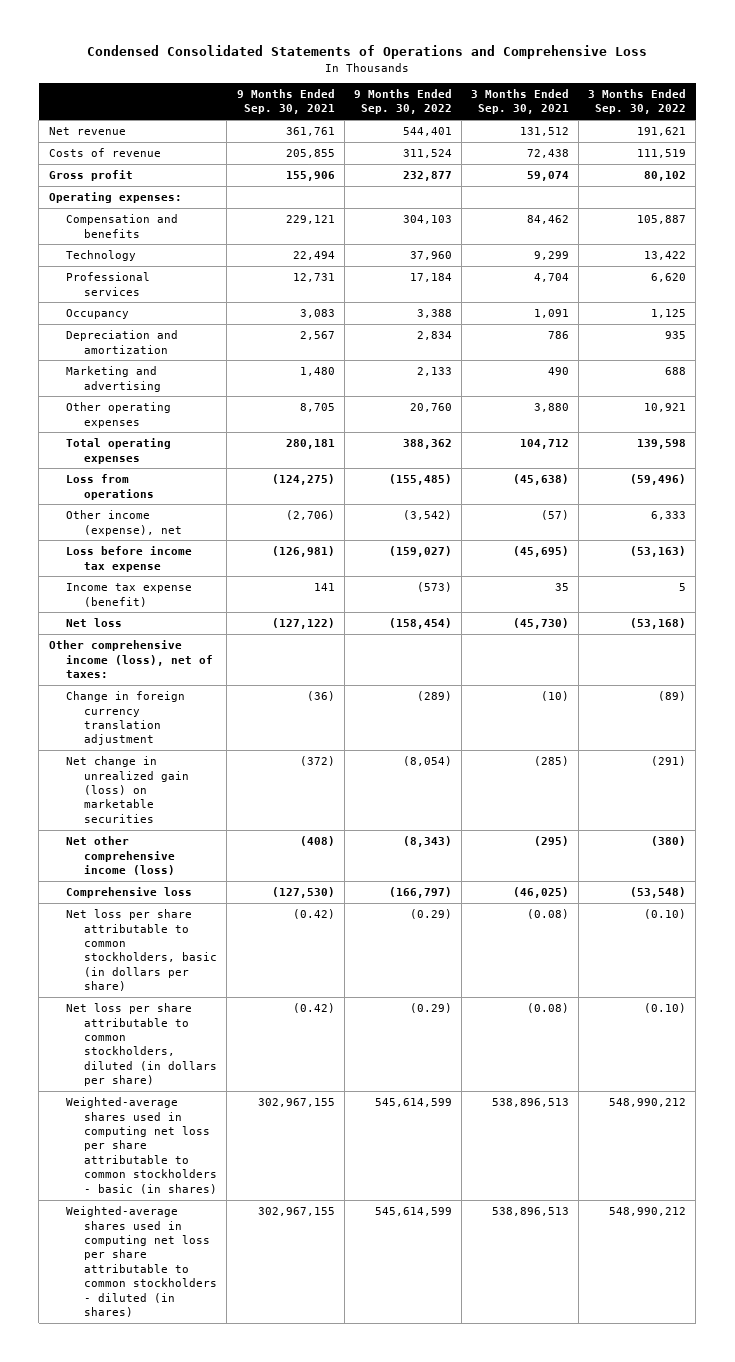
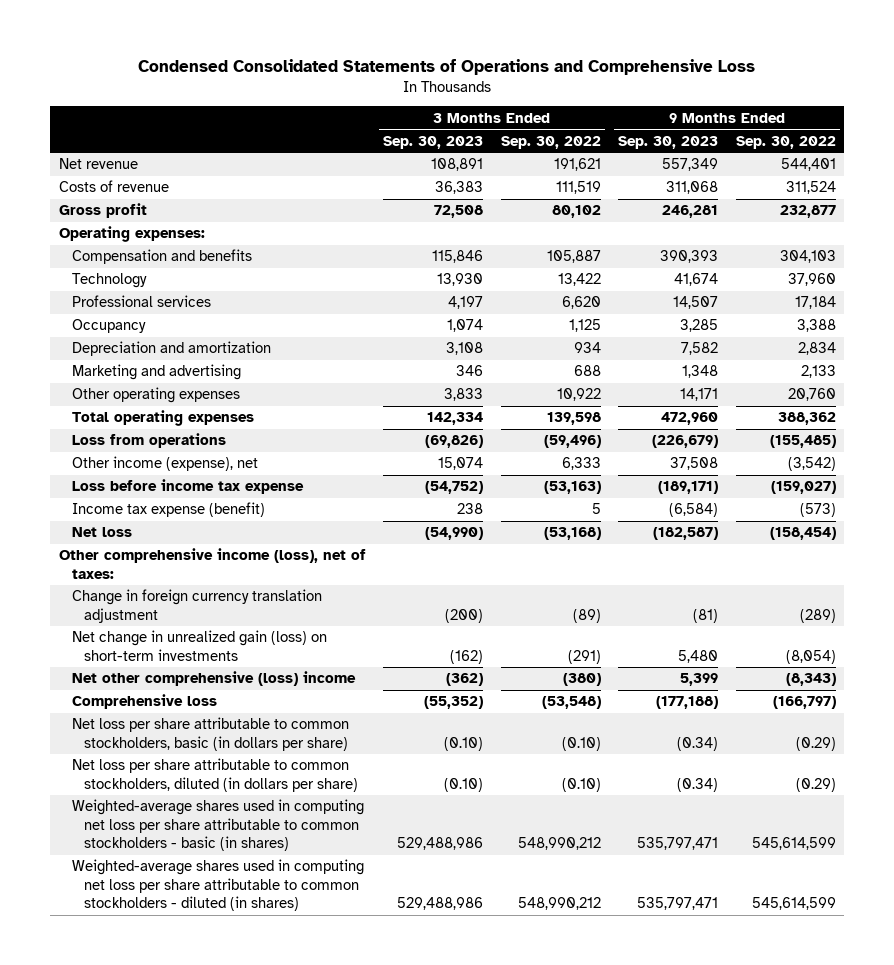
- | 9 Months Ended Sep. 30, 2021 | 9 Months Ended Sep. 30, 2022 | 3 Months Ended Sep. 30, 2021 | 3 Months Ended Sep. 30, 2022
+ | 3 Months Ended Sep. 30, 2023 | 3 Months Ended Sep. 30, 2022 | 9 Months Ended Sep. 30, 2023 | 9 Months Ended Sep. 30, 2022
- Depreciation and amortization | 2,567 | 2,834 | 786 | 935
+ Depreciation and amortization | 3,108 | 934 | 7,582 | 2,834
- Other operating expenses | 8,705 | 20,760 | 3,880 | 10,921
+ Other operating expenses | 3,833 | 10,922 | 14,171 | 20,760
- Net change in unrealized gain (loss) on marketable securities | (372) | (8,054) | (285) | (291)
- Net other comprehensive income (loss) | (408) | (8,343) | (295) | (380)
+ Net change in unrealized gain (loss) on short-term investments | (162) | (291) | 5,480 | (8,054)
+ Net other comprehensive (loss) income | (362) | (380) | 5,399 | (8,343)

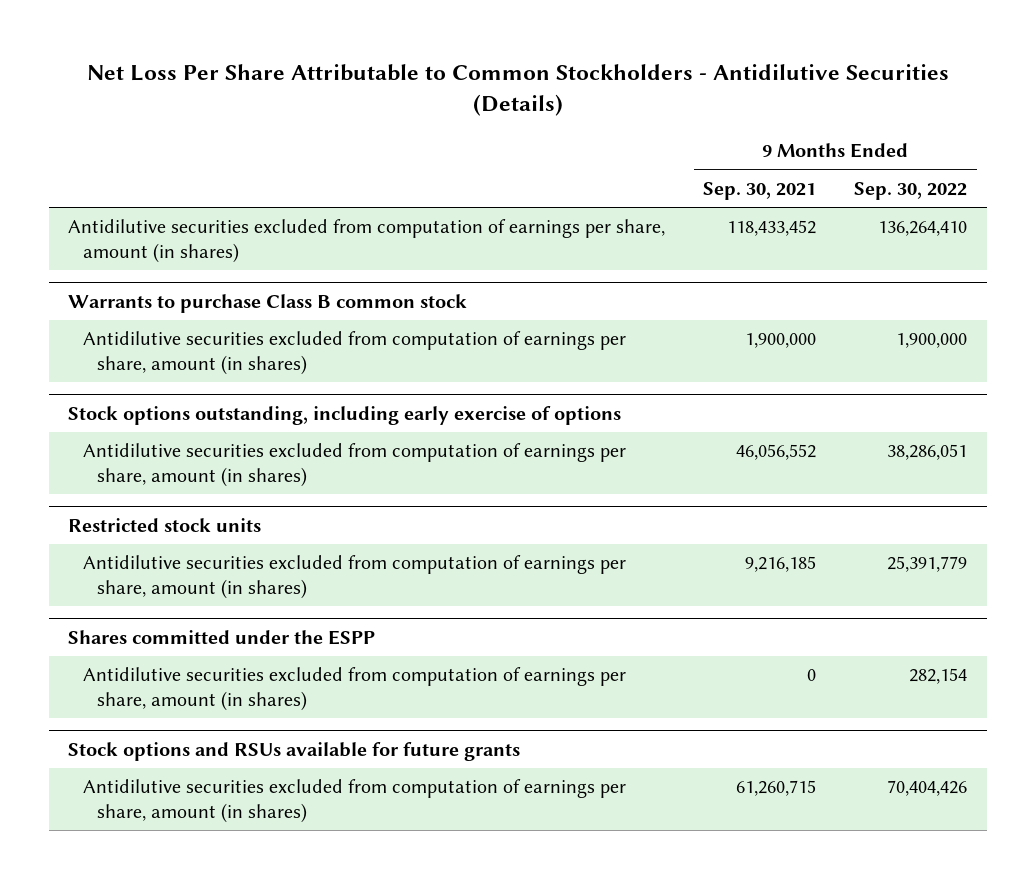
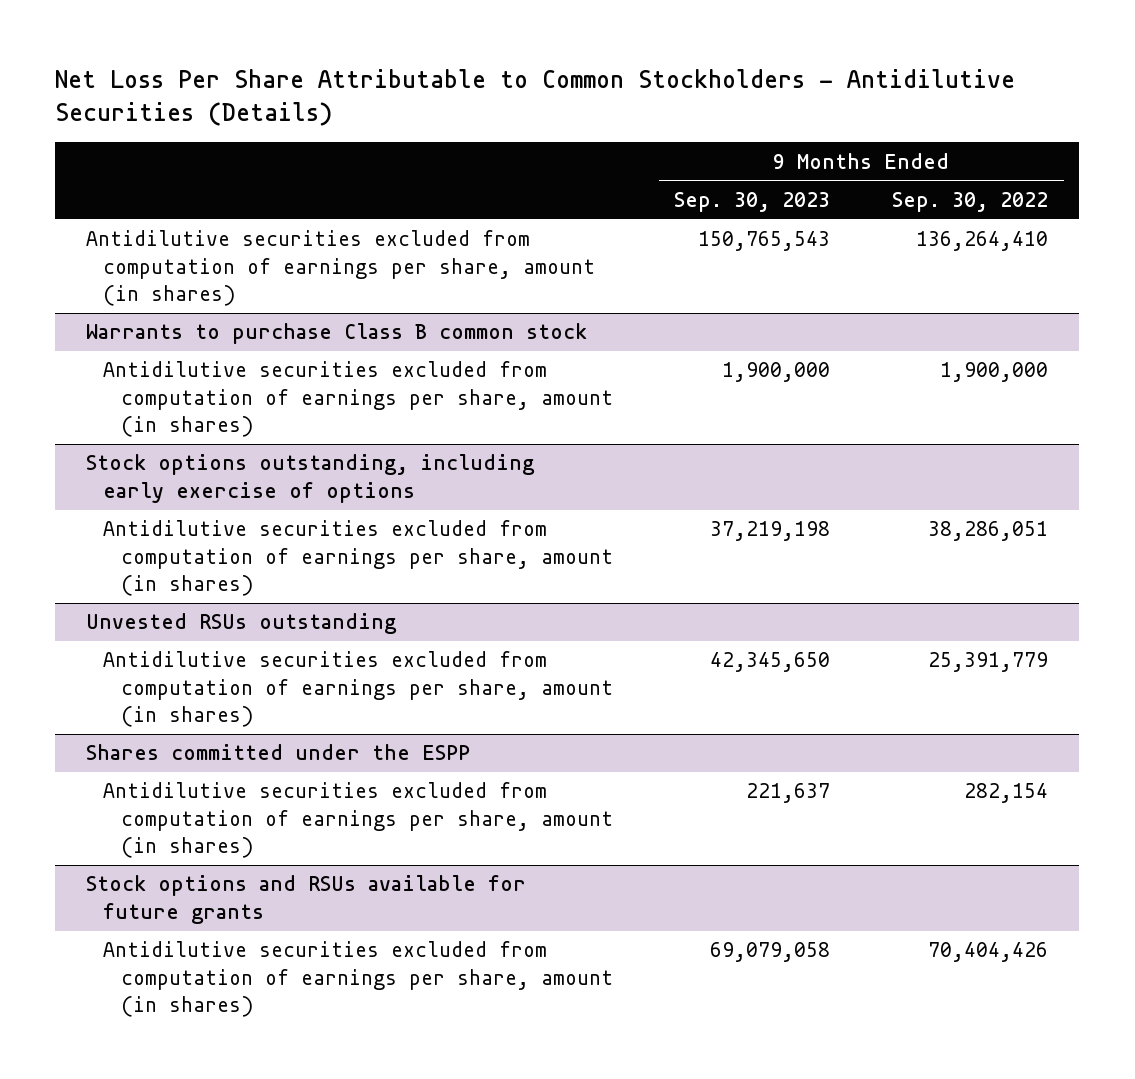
- | 9 Months Ended Sep. 30, 2021 | 9 Months Ended Sep. 30, 2022
+ | 9 Months Ended Sep. 30, 2023 | 9 Months Ended Sep. 30, 2022
- Restricted stock units
+ Unvested RSUs outstanding

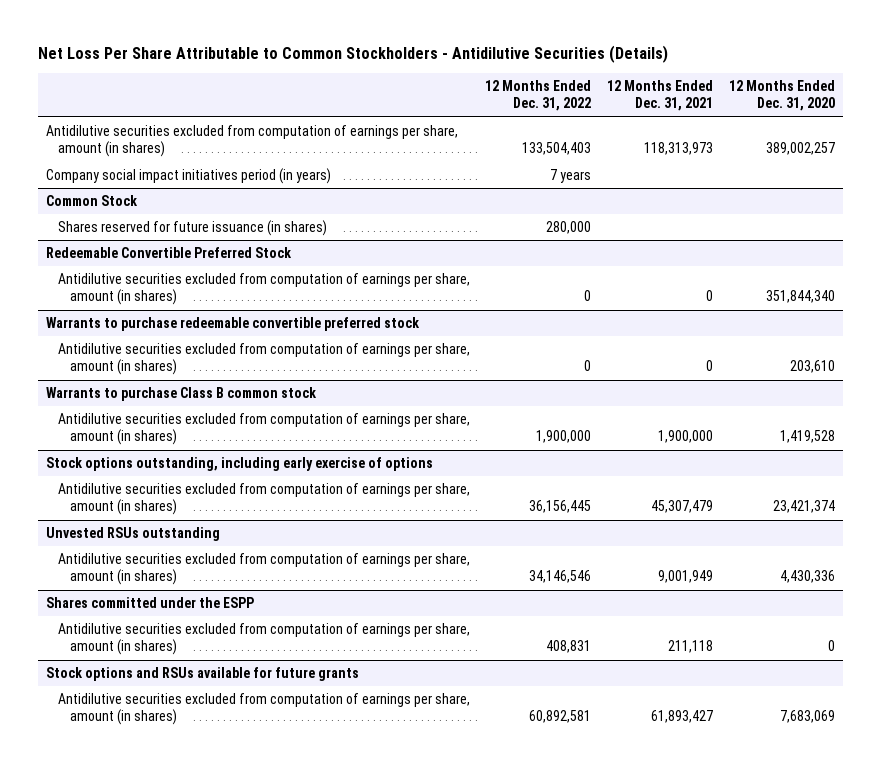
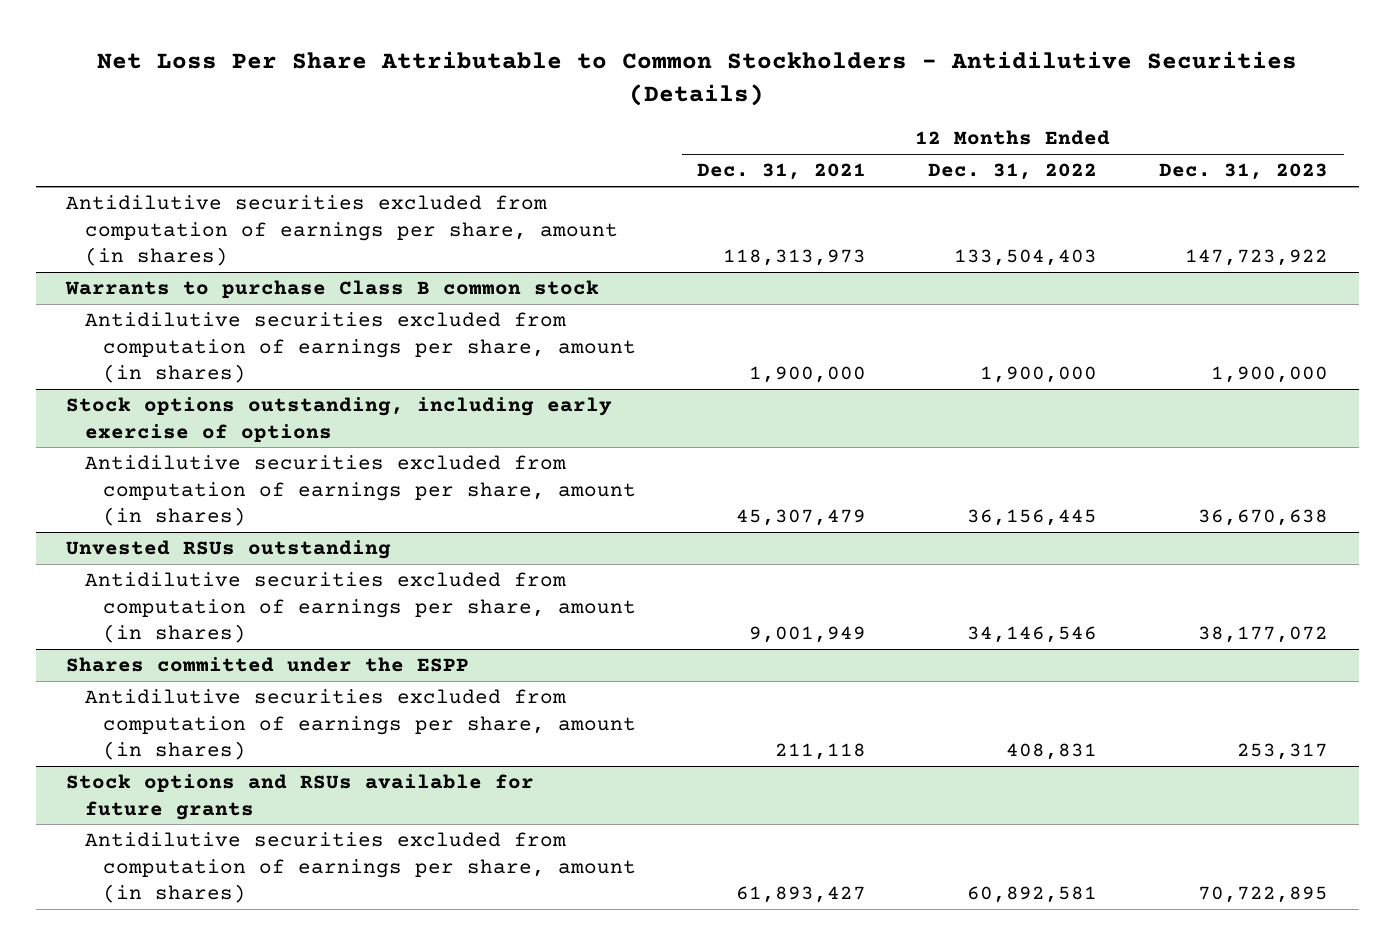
- | 12 Months Ended Dec. 31, 2022 | 12 Months Ended Dec. 31, 2021 | 12 Months Ended Dec. 31, 2020
+ | 12 Months Ended Dec. 31, 2021 | 12 Months Ended Dec. 31, 2022 | 12 Months Ended Dec. 31, 2023
- Company social impact initiatives period (in years) | 7 years | |
- Common Stock
- Shares reserved for future issuance (in shares) | 280,000 | |
- Redeemable Convertible Preferred Stock
- Antidilutive securities excluded from computation of earnings per share, amount (in shares) | 0 | 0 | 351,844,340
- Warrants to purchase redeemable convertible preferred stock
- Antidilutive securities excluded from computation of earnings per share, amount (in shares) | 0 | 0 | 203,610

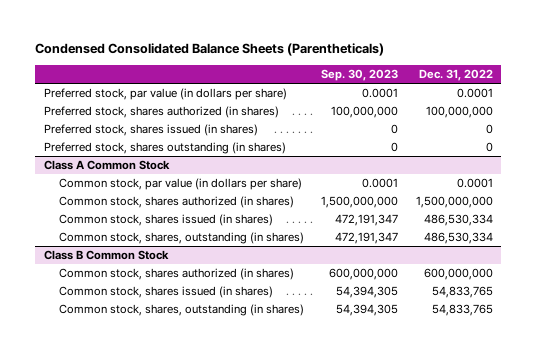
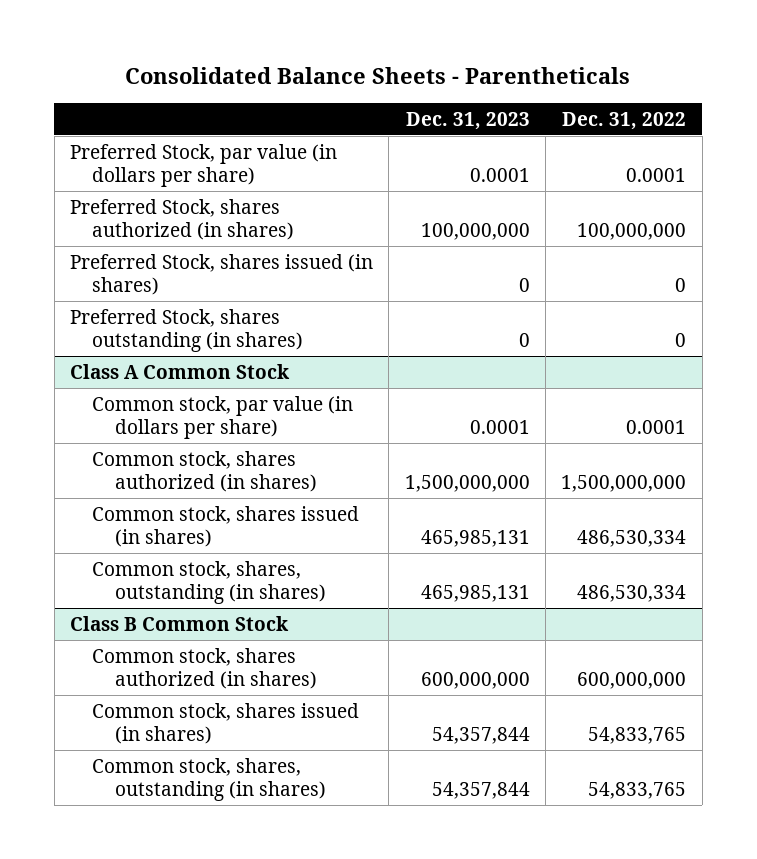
- Condensed Consolidated Balance Sheets (Parentheticals)
+ Consolidated Balance Sheets - Parentheticals
- | Sep. 30, 2023 | Dec. 31, 2022
+ | Dec. 31, 2023 | Dec. 31, 2022
- Preferred stock, par value (in dollars per share) | 0.0001 | 0.0001
- Preferred stock, shares authorized (in shares) | 100,000,000 | 100,000,000
- Preferred stock, shares issued (in shares) | 0 | 0
- Preferred stock, shares outstanding (in shares) | 0 | 0
+ Preferred Stock, par value (in dollars per share) | 0.0001 | 0.0001
+ Preferred Stock, shares authorized (in shares) | 100,000,000 | 100,000,000
+ Preferred Stock, shares issued (in shares) | 0 | 0
+ Preferred Stock, shares outstanding (in shares) | 0 | 0

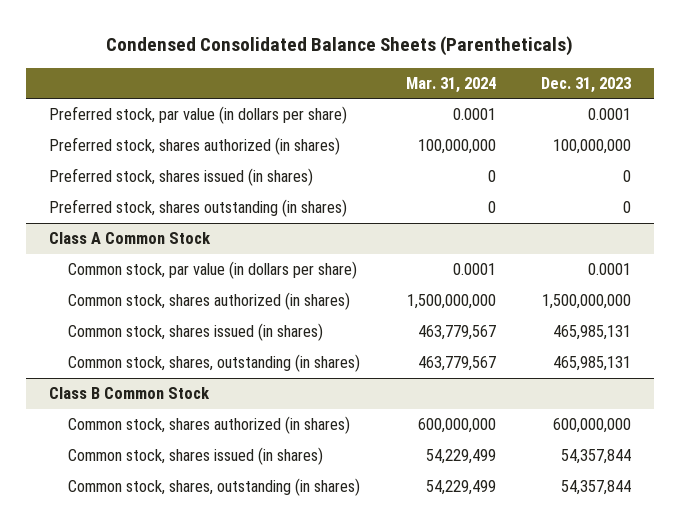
- Consolidated Balance Sheets - Parentheticals
+ Condensed Consolidated Balance Sheets (Parentheticals)
- | Dec. 31, 2023 | Dec. 31, 2022
+ | Mar. 31, 2024 | Dec. 31, 2023
- Preferred Stock, par value (in dollars per share) | 0.0001 | 0.0001
- Preferred Stock, shares authorized (in shares) | 100,000,000 | 100,000,000
- Preferred Stock, shares issued (in shares) | 0 | 0
- Preferred Stock, shares outstanding (in shares) | 0 | 0
+ Preferred stock, par value (in dollars per share) | 0.0001 | 0.0001
+ Preferred stock, shares authorized (in shares) | 100,000,000 | 100,000,000
+ Preferred stock, shares issued (in shares) | 0 | 0
+ Preferred stock, shares outstanding (in shares) | 0 | 0

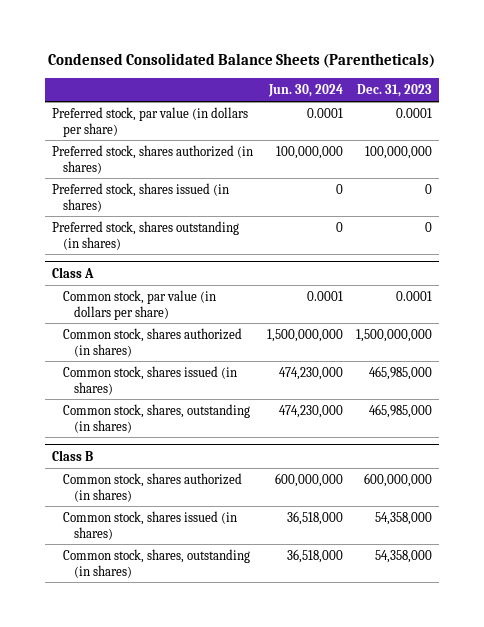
- | Mar. 31, 2024 | Dec. 31, 2023
+ | Jun. 30, 2024 | Dec. 31, 2023
- Class A Common Stock
+ Class A
- Common stock, shares issued (in shares) | 463,779,567 | 465,985,131
- Common stock, shares, outstanding (in shares) | 463,779,567 | 465,985,131
- Class B Common Stock
+ Common stock, shares issued (in shares) | 474,230,000 | 465,985,000
+ Common stock, shares, outstanding (in shares) | 474,230,000 | 465,985,000
+ Class B
- Common stock, shares issued (in shares) | 54,229,499 | 54,357,844
- Common stock, shares, outstanding (in shares) | 54,229,499 | 54,357,844
+ Common stock, shares issued (in shares) | 36,518,000 | 54,358,000
+ Common stock, shares, outstanding (in shares) | 36,518,000 | 54,358,000

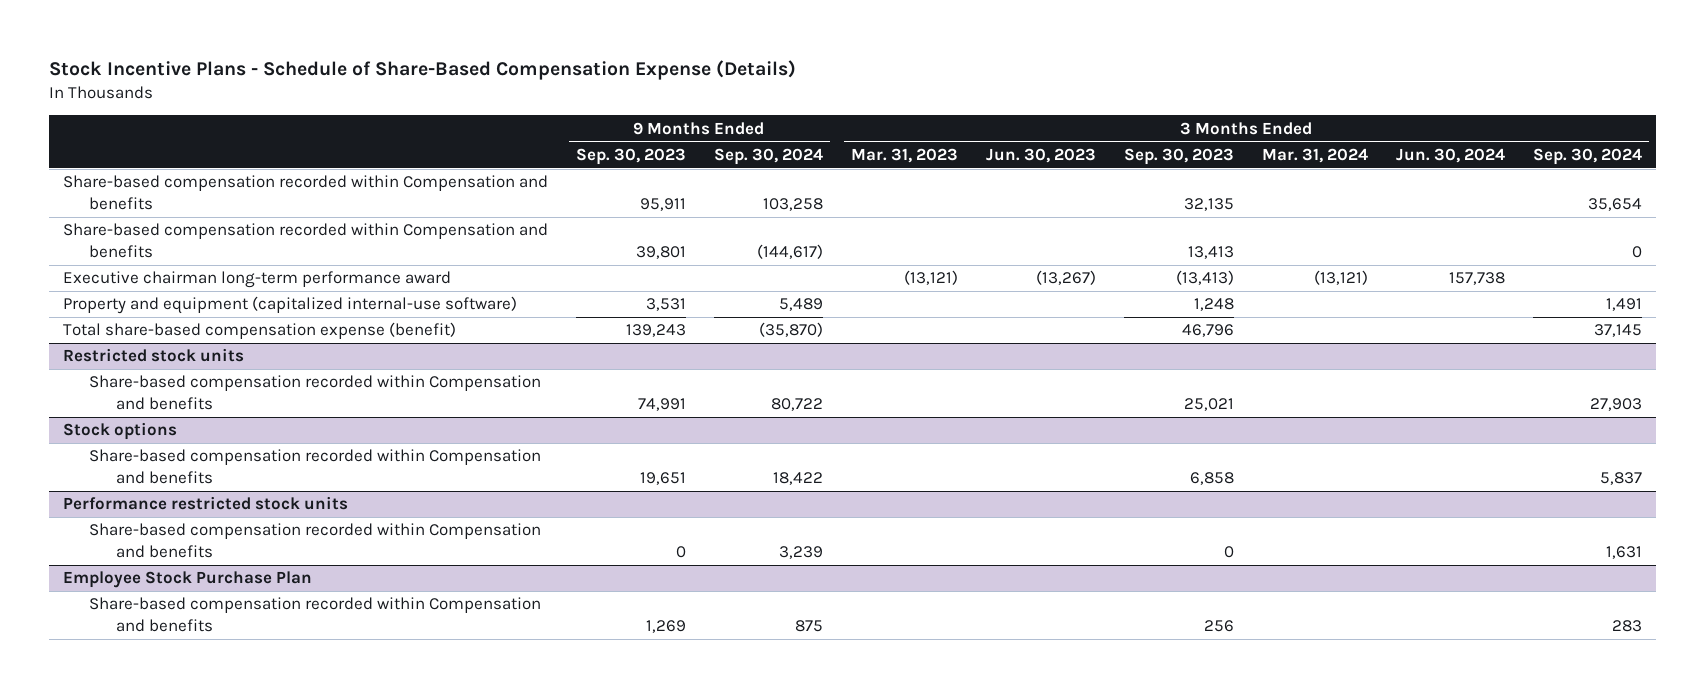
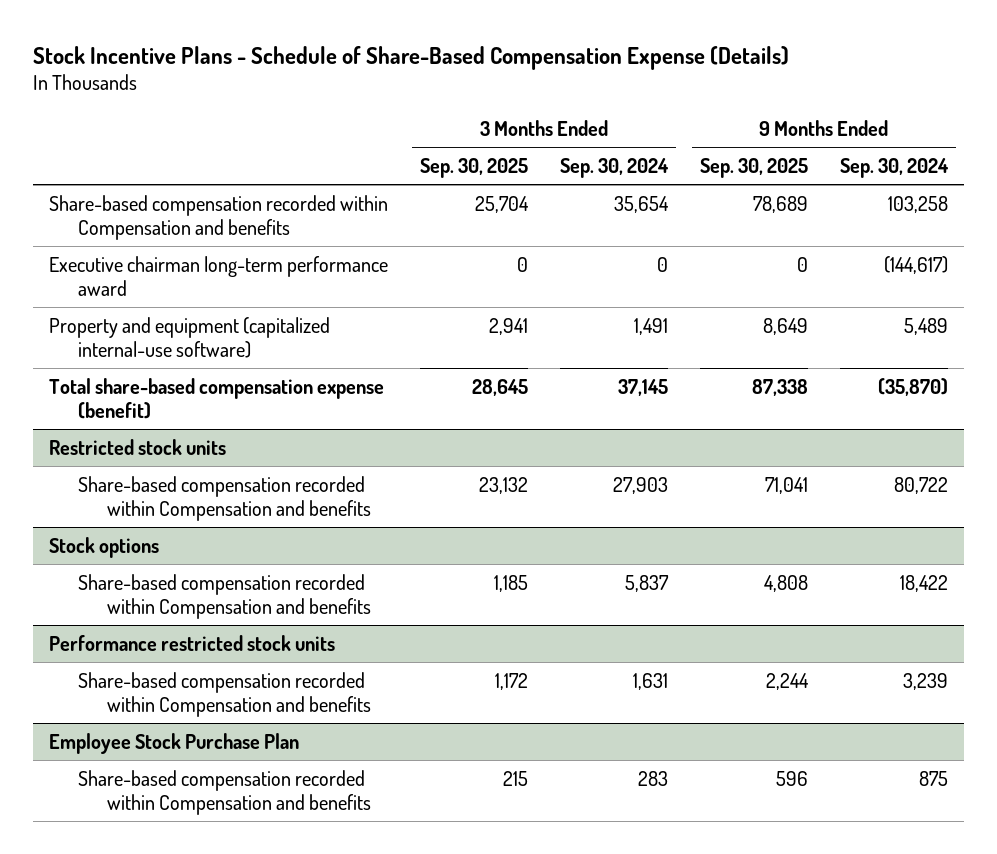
- | 9 Months Ended Sep. 30, 2023 | 9 Months Ended Sep. 30, 2024 | 3 Months Ended Mar. 31, 2023 | 3 Months Ended Jun. 30, 2023 | 3 Months Ended Sep. 30, 2023 | 3 Months Ended Mar. 31, 2024 | 3 Months Ended Jun. 30, 2024 | 3 Months Ended Sep. 30, 2024
+ | 3 Months Ended Sep. 30, 2025 | 3 Months Ended Sep. 30, 2024 | 9 Months Ended Sep. 30, 2025 | 9 Months Ended Sep. 30, 2024
- Share-based compensation recorded within Compensation and benefits | 39,801 | (144,617) | | | 13,413 | | | 0
- Executive chairman long-term performance award | | | (13,121) | (13,267) | (13,413) | (13,121) | 157,738 |
+ Executive chairman long-term performance award | 0 | 0 | 0 | (144,617)

